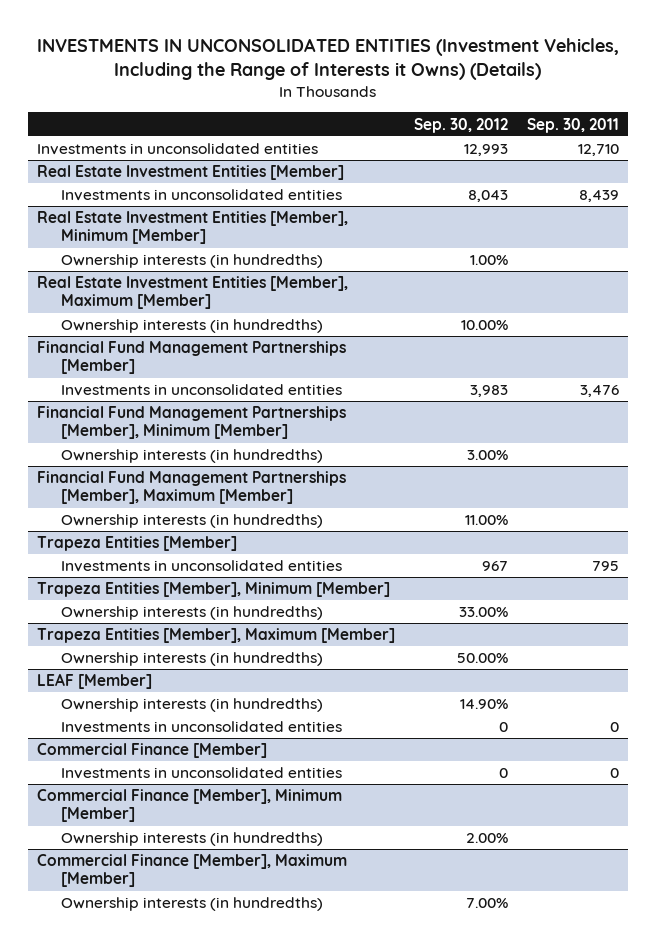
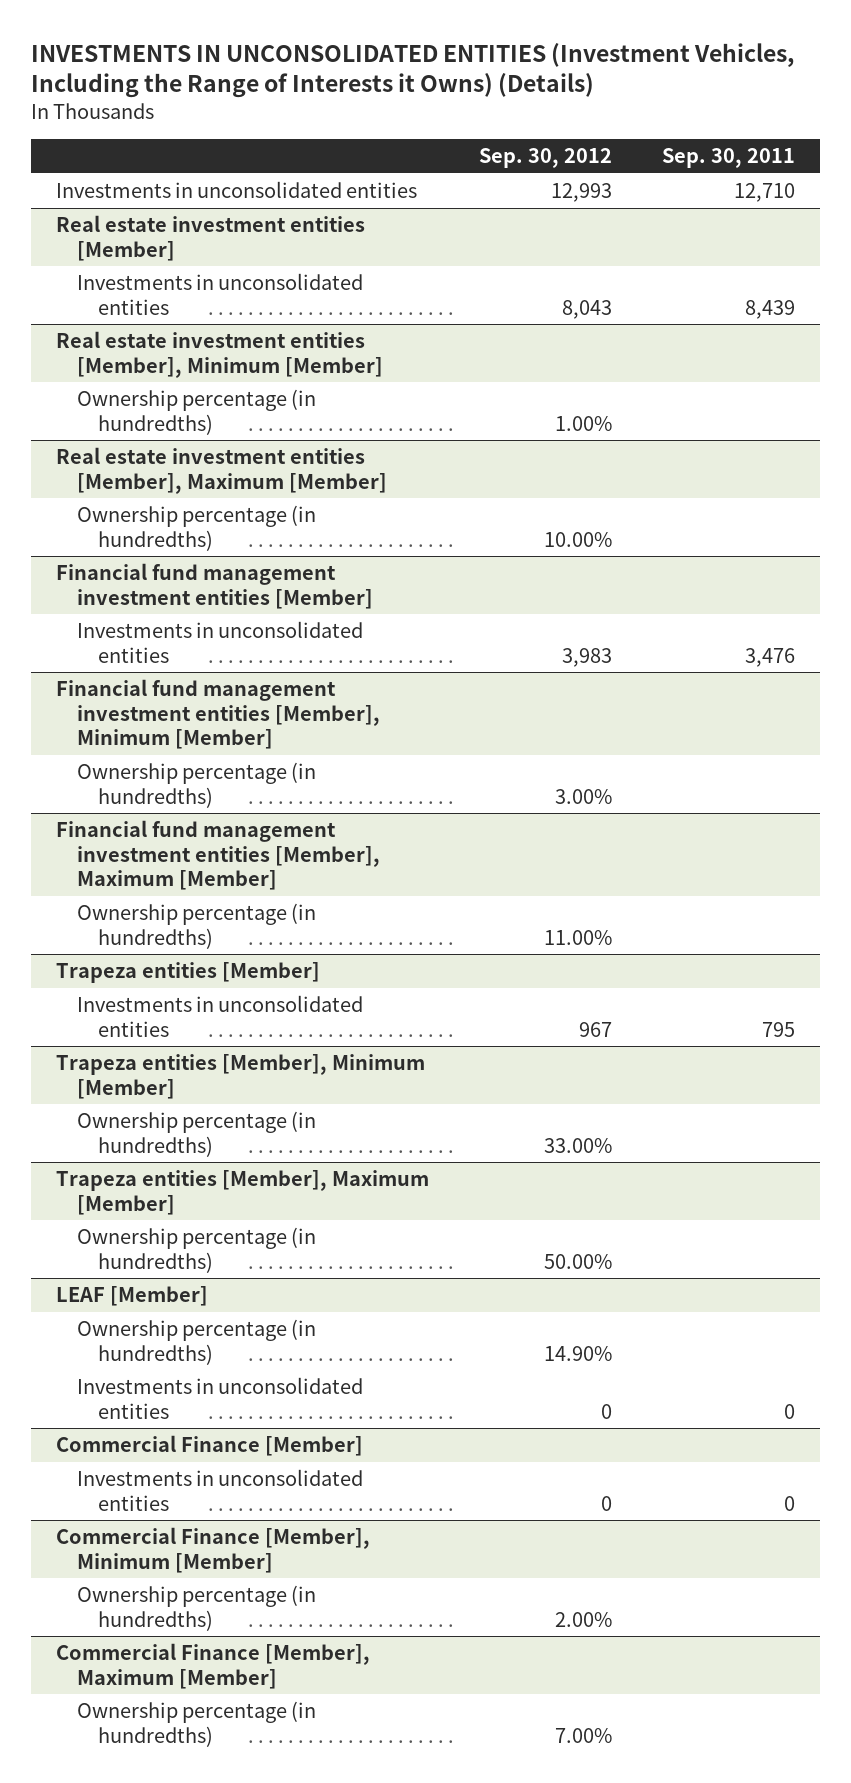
- Real Estate Investment Entities [Member]
+ Real estate investment entities [Member]
- Real Estate Investment Entities [Member], Minimum [Member]
- Ownership interests (in hundredths) | 1.00% |
- Real Estate Investment Entities [Member], Maximum [Member]
- Ownership interests (in hundredths) | 10.00% |
- Financial Fund Management Partnerships [Member]
+ Real estate investment entities [Member], Minimum [Member]
+ Ownership percentage (in hundredths) | 1.00% |
+ Real estate investment entities [Member], Maximum [Member]
+ Ownership percentage (in hundredths) | 10.00% |
+ Financial fund management investment entities [Member]
- Financial Fund Management Partnerships [Member], Minimum [Member]
- Ownership interests (in hundredths) | 3.00% |
- Financial Fund Management Partnerships [Member], Maximum [Member]
- Ownership interests (in hundredths) | 11.00% |
- Trapeza Entities [Member]
+ Financial fund management investment entities [Member], Minimum [Member]
+ Ownership percentage (in hundredths) | 3.00% |
+ Financial fund management investment entities [Member], Maximum [Member]
+ Ownership percentage (in hundredths) | 11.00% |
+ Trapeza entities [Member]
- Trapeza Entities [Member], Minimum [Member]
- Ownership interests (in hundredths) | 33.00% |
- Trapeza Entities [Member], Maximum [Member]
- Ownership interests (in hundredths) | 50.00% |
+ Trapeza entities [Member], Minimum [Member]
+ Ownership percentage (in hundredths) | 33.00% |
+ Trapeza entities [Member], Maximum [Member]
+ Ownership percentage (in hundredths) | 50.00% |
@ LEAF [Member]
- Ownership interests (in hundredths) | 14.90% |
+ Ownership percentage (in hundredths) | 14.90% |
@ Commercial Finance [Member], Minimum [Member]
- Ownership interests (in hundredths) | 2.00% |
+ Ownership percentage (in hundredths) | 2.00% |
@ Commercial Finance [Member], Maximum [Member]
- Ownership interests (in hundredths) | 7.00% |
+ Ownership percentage (in hundredths) | 7.00% |

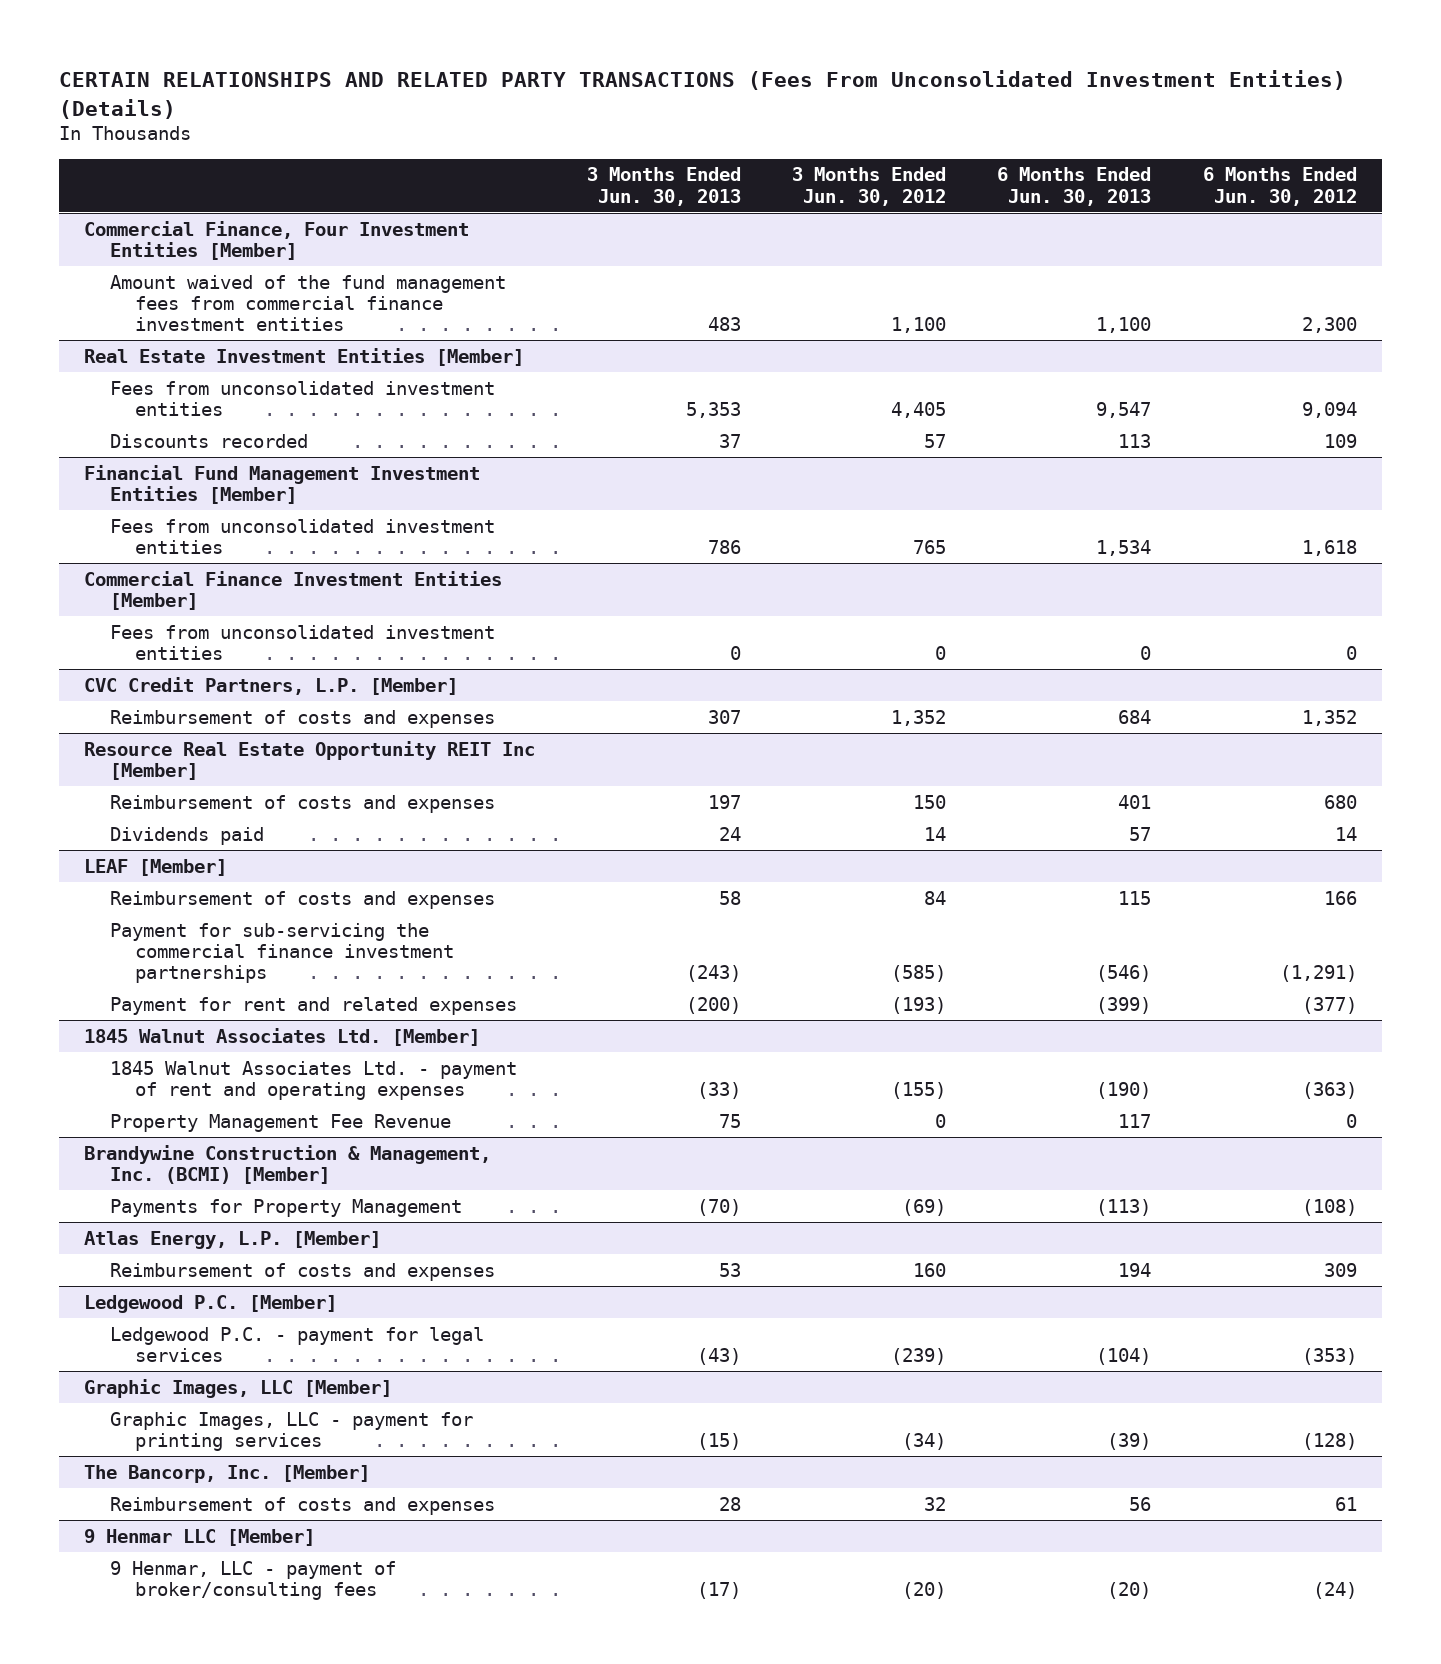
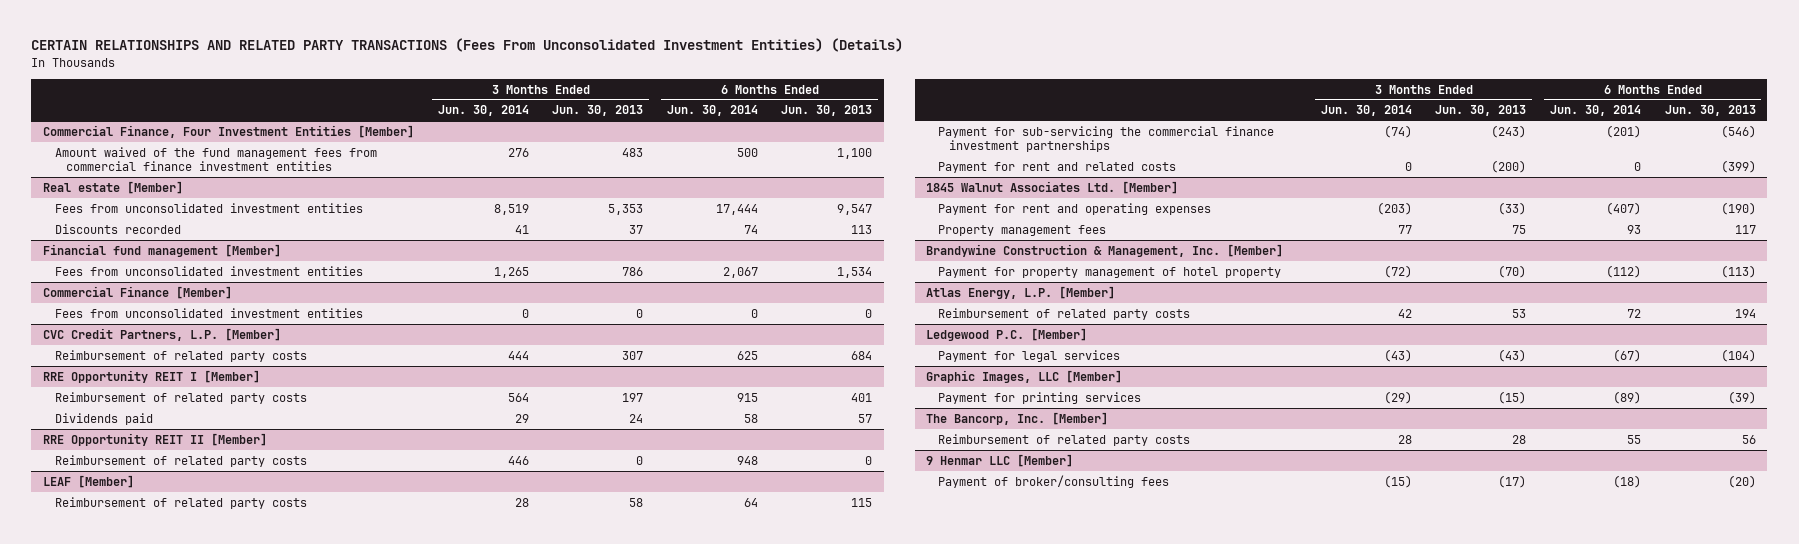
- | 3 Months Ended Jun. 30, 2013 | 3 Months Ended Jun. 30, 2012 | 6 Months Ended Jun. 30, 2013 | 6 Months Ended Jun. 30, 2012
+ | 3 Months Ended Jun. 30, 2014 | 3 Months Ended Jun. 30, 2013 | 6 Months Ended Jun. 30, 2014 | 6 Months Ended Jun. 30, 2013
- Real Estate Investment Entities [Member]
+ Real estate [Member]
- Financial Fund Management Investment Entities [Member]
+ Financial fund management [Member]
- Commercial Finance Investment Entities [Member]
+ Commercial Finance [Member]
@ CVC Credit Partners, L.P. [Member]
- Reimbursement of costs and expenses | 307 | 1,352 | 684 | 1,352
- Resource Real Estate Opportunity REIT Inc [Member]
- Reimbursement of costs and expenses | 197 | 150 | 401 | 680
@ CVC Credit Partners, L.P. [Member]
+ Reimbursement of related party costs | 444 | 307 | 625 | 684
+ RRE Opportunity REIT I [Member]
+ Reimbursement of related party costs | 564 | 197 | 915 | 401
+ RRE Opportunity REIT II [Member]
+ Reimbursement of related party costs | 446 | 0 | 948 | 0
@ LEAF [Member]
- Reimbursement of costs and expenses | 58 | 84 | 115 | 166
+ Reimbursement of related party costs | 28 | 58 | 64 | 115
- Payment for rent and related expenses | (200) | (193) | (399) | (377)
+ Payment for rent and related costs | 0 | (200) | 0 | (399)
@ 1845 Walnut Associates Ltd. [Member]
- 1845 Walnut Associates Ltd. - payment of rent and operating expenses | (33) | (155) | (190) | (363)
- Property Management Fee Revenue | 75 | 0 | 117 | 0
- Brandywine Construction & Management, Inc. (BCMI) [Member]
- Payments for Property Management | (70) | (69) | (113) | (108)
@ 1845 Walnut Associates Ltd. [Member]
+ Payment for rent and operating expenses | (203) | (33) | (407) | (190)
+ Property management fees | 77 | 75 | 93 | 117
+ Brandywine Construction & Management, Inc. [Member]
+ Payment for property management of hotel property | (72) | (70) | (112) | (113)
@ Atlas Energy, L.P. [Member]
- Reimbursement of costs and expenses | 53 | 160 | 194 | 309
+ Reimbursement of related party costs | 42 | 53 | 72 | 194
@ Ledgewood P.C. [Member]
- Ledgewood P.C. - payment for legal services | (43) | (239) | (104) | (353)
+ Payment for legal services | (43) | (43) | (67) | (104)
@ Graphic Images, LLC [Member]
- Graphic Images, LLC - payment for printing services | (15) | (34) | (39) | (128)
+ Payment for printing services | (29) | (15) | (89) | (39)
@ The Bancorp, Inc. [Member]
- Reimbursement of costs and expenses | 28 | 32 | 56 | 61
+ Reimbursement of related party costs | 28 | 28 | 55 | 56
@ 9 Henmar LLC [Member]
- 9 Henmar, LLC - payment of broker/consulting fees | (17) | (20) | (20) | (24)
+ Payment of broker/consulting fees | (15) | (17) | (18) | (20)

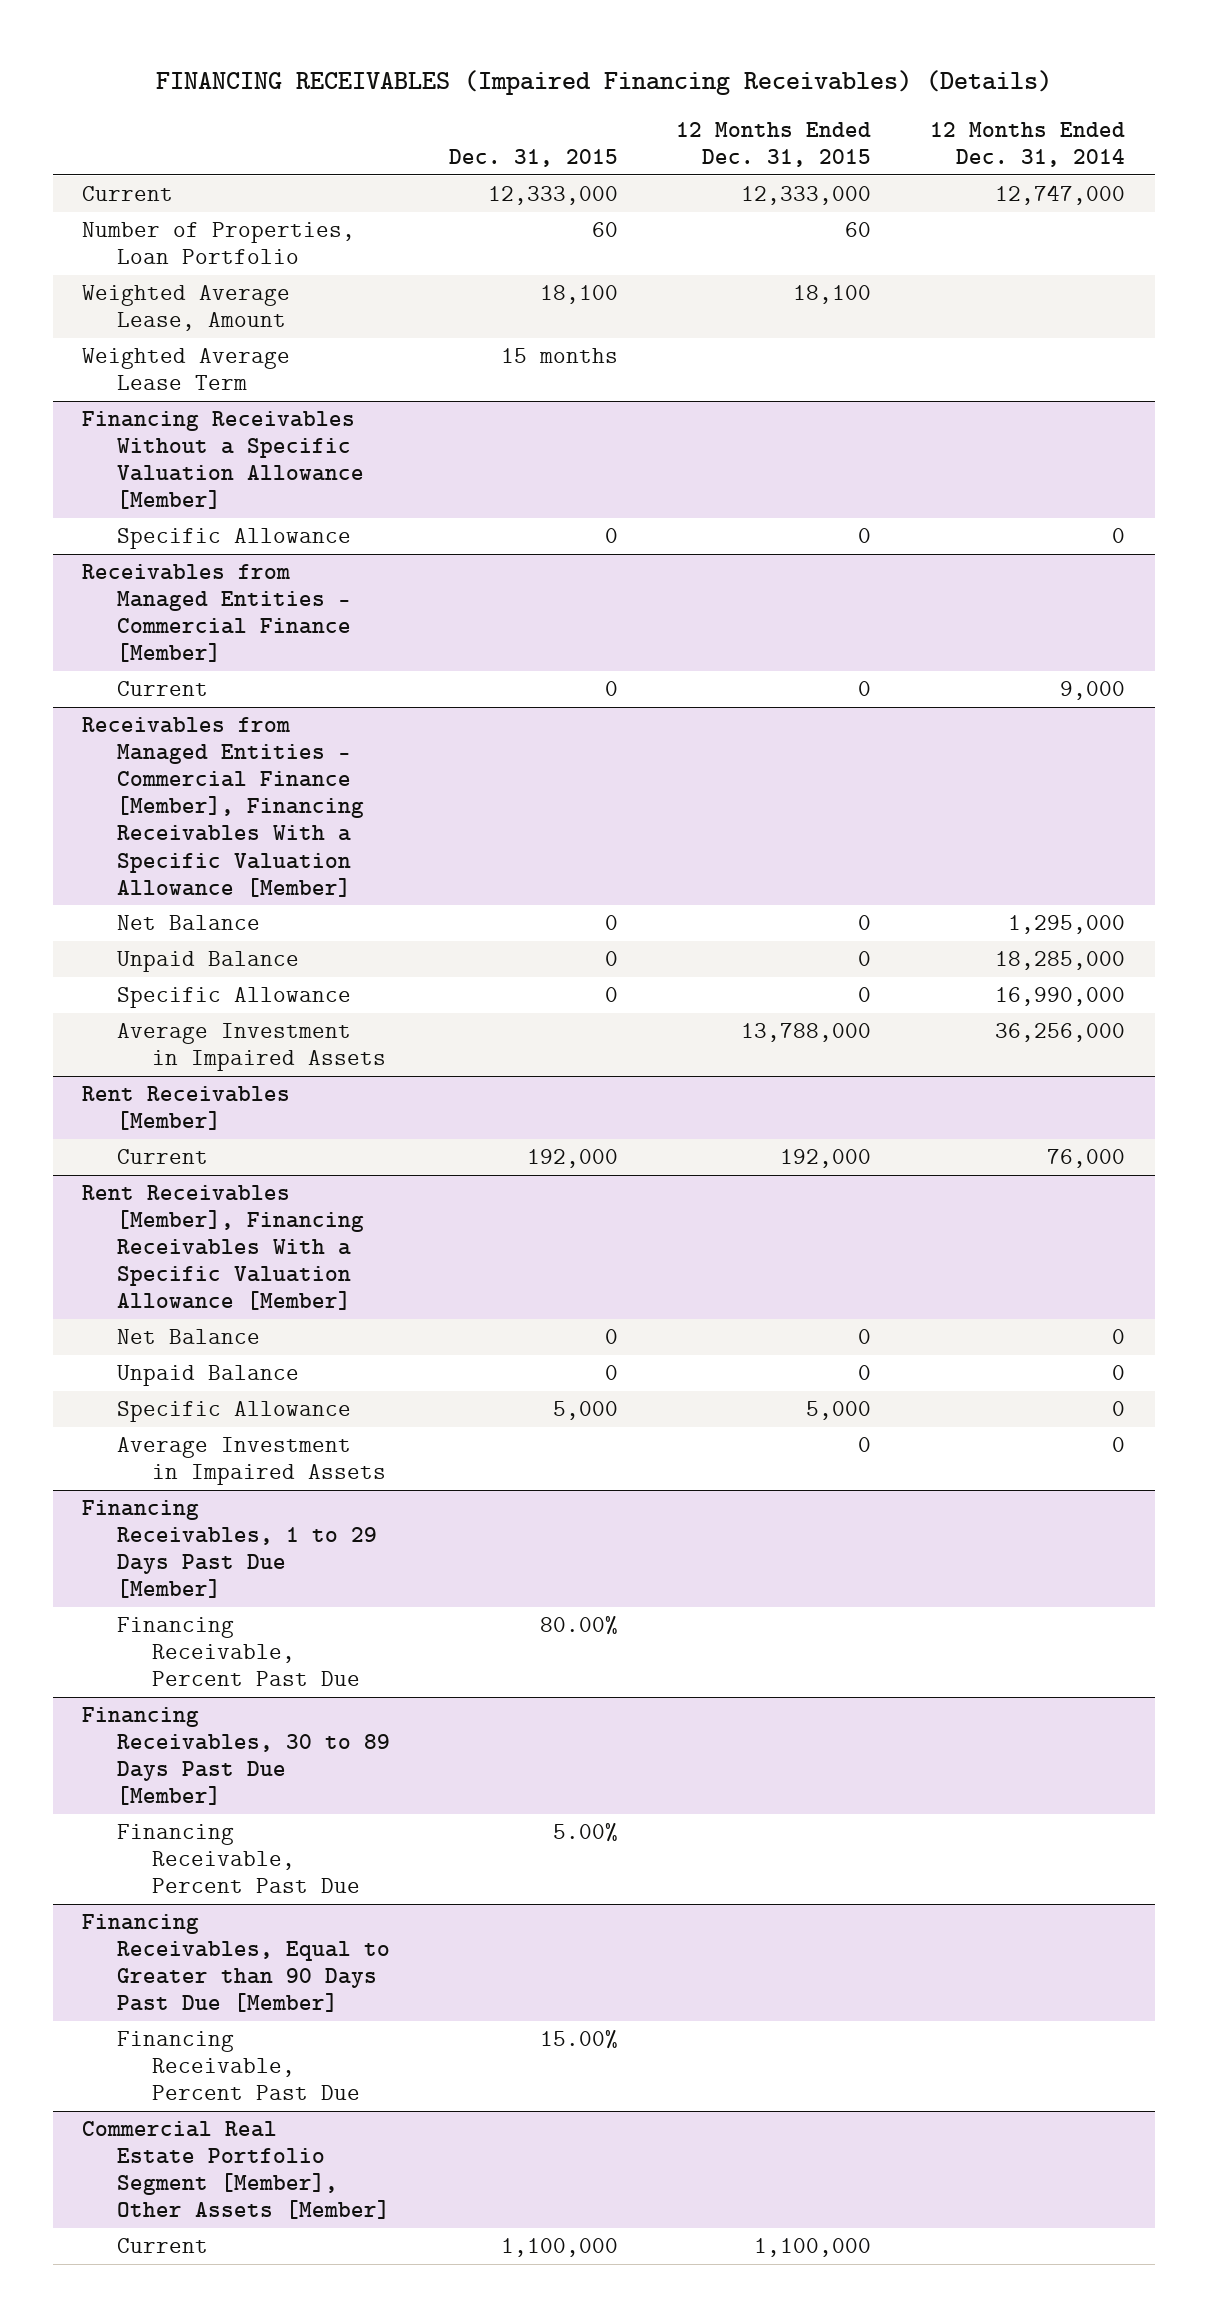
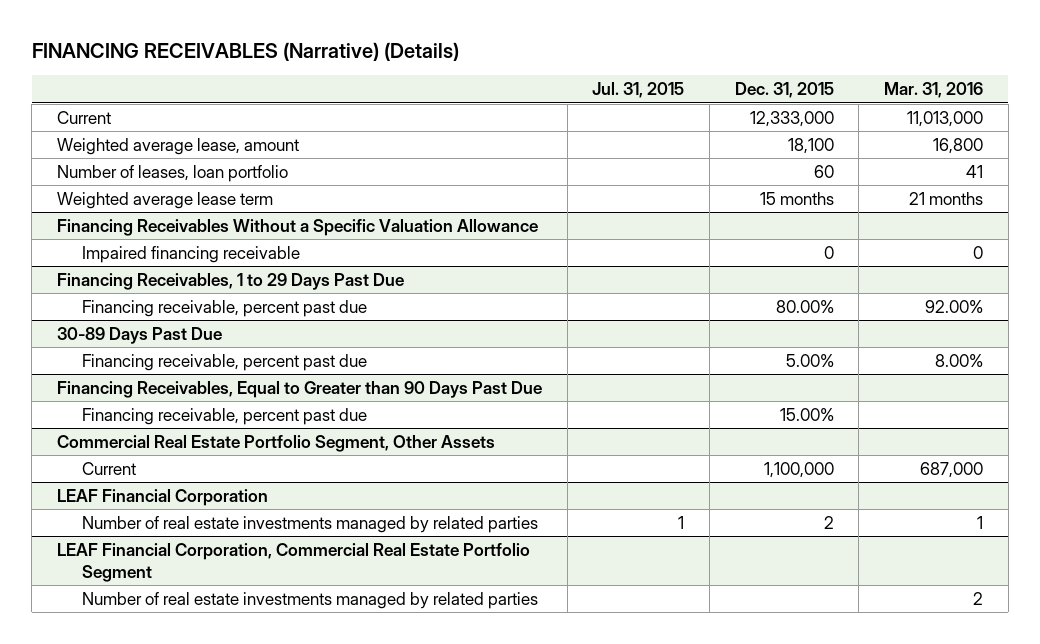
- FINANCING RECEIVABLES (Impaired Financing Receivables) (Details)
+ FINANCING RECEIVABLES (Narrative) (Details)
- | Dec. 31, 2015 | 12 Months Ended Dec. 31, 2015 | 12 Months Ended Dec. 31, 2014
+ | Jul. 31, 2015 | Dec. 31, 2015 | Mar. 31, 2016
- Number of Properties, Loan Portfolio | 60 | 60 |
- Weighted Average Lease, Amount | 18,100 | 18,100 |
- Weighted Average Lease Term | 15 months | |
- Financing Receivables Without a Specific Valuation Allowance [Member]
- Specific Allowance | 0 | 0 | 0
- Receivables from Managed Entities - Commercial Finance [Member]
- Current | 0 | 0 | 9,000
- Receivables from Managed Entities - Commercial Finance [Member], Financing Receivables With a Specific Valuation Allowance [Member]
- Net Balance | 0 | 0 | 1,295,000
- Unpaid Balance | 0 | 0 | 18,285,000
- Specific Allowance | 0 | 0 | 16,990,000
- Average Investment in Impaired Assets | | 13,788,000 | 36,256,000
- Rent Receivables [Member]
- Current | 192,000 | 192,000 | 76,000
- Rent Receivables [Member], Financing Receivables With a Specific Valuation Allowance [Member]
- Net Balance | 0 | 0 | 0
- Unpaid Balance | 0 | 0 | 0
- Specific Allowance | 5,000 | 5,000 | 0
- Average Investment in Impaired Assets | | 0 | 0
- Financing Receivables, 1 to 29 Days Past Due [Member]
- Financing Receivable, Percent Past Due | 80.00% | |
- Financing Receivables, 30 to 89 Days Past Due [Member]
- Financing Receivable, Percent Past Due | 5.00% | |
- Financing Receivables, Equal to Greater than 90 Days Past Due [Member]
- Financing Receivable, Percent Past Due | 15.00% | |
- Commercial Real Estate Portfolio Segment [Member], Other Assets [Member]
+ Weighted average lease, amount | | 18,100 | 16,800
+ Number of leases, loan portfolio | | 60 | 41
+ Weighted average lease term | | 15 months | 21 months
+ Financing Receivables Without a Specific Valuation Allowance
+ Impaired financing receivable | | 0 | 0
+ Financing Receivables, 1 to 29 Days Past Due
+ Financing receivable, percent past due | | 80.00% | 92.00%
+ 30-89 Days Past Due
+ Financing receivable, percent past due | | 5.00% | 8.00%
+ Financing Receivables, Equal to Greater than 90 Days Past Due
+ Financing receivable, percent past due | | 15.00% |
+ Commercial Real Estate Portfolio Segment, Other Assets
+ LEAF Financial Corporation
+ Number of real estate investments managed by related parties | 1 | 2 | 1
+ LEAF Financial Corporation, Commercial Real Estate Portfolio Segment
+ Number of real estate investments managed by related parties | | | 2

